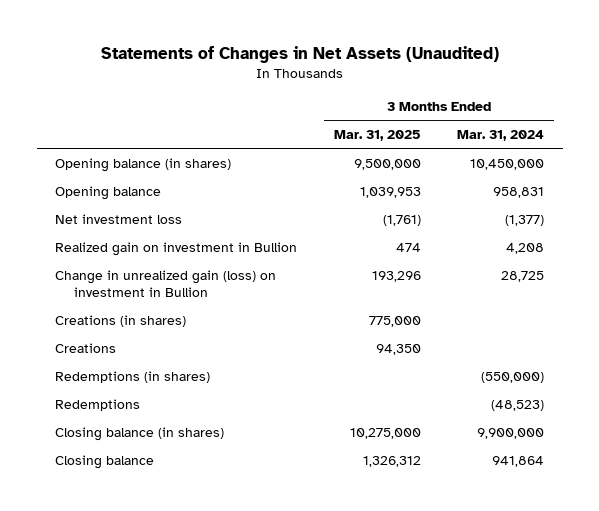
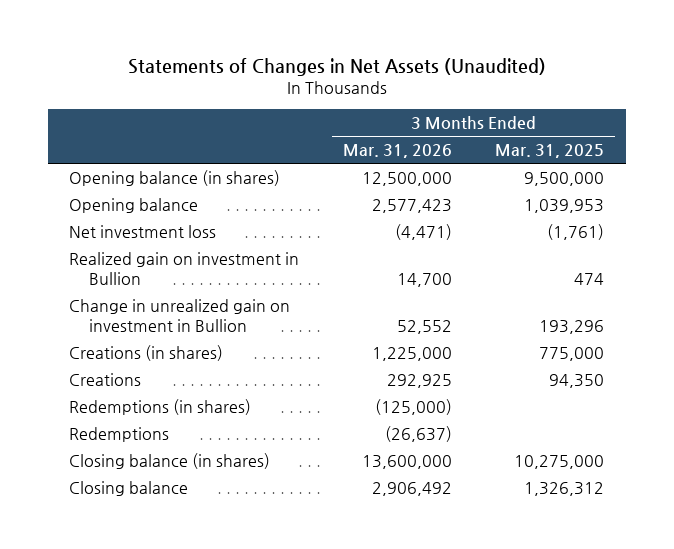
- | 3 Months Ended Mar. 31, 2025 | 3 Months Ended Mar. 31, 2024
+ | 3 Months Ended Mar. 31, 2026 | 3 Months Ended Mar. 31, 2025
- Change in unrealized gain (loss) on investment in Bullion | 193,296 | 28,725
+ Change in unrealized gain on investment in Bullion | 52,552 | 193,296

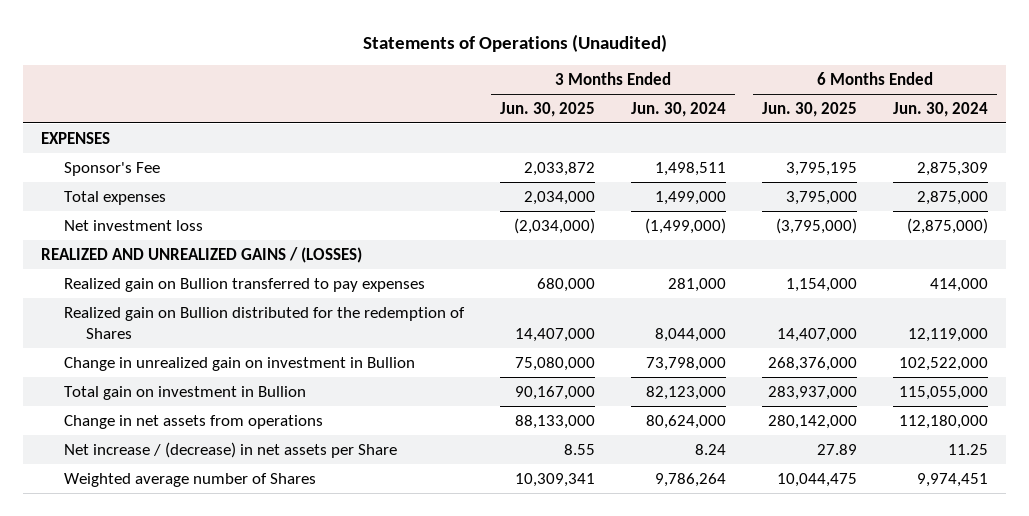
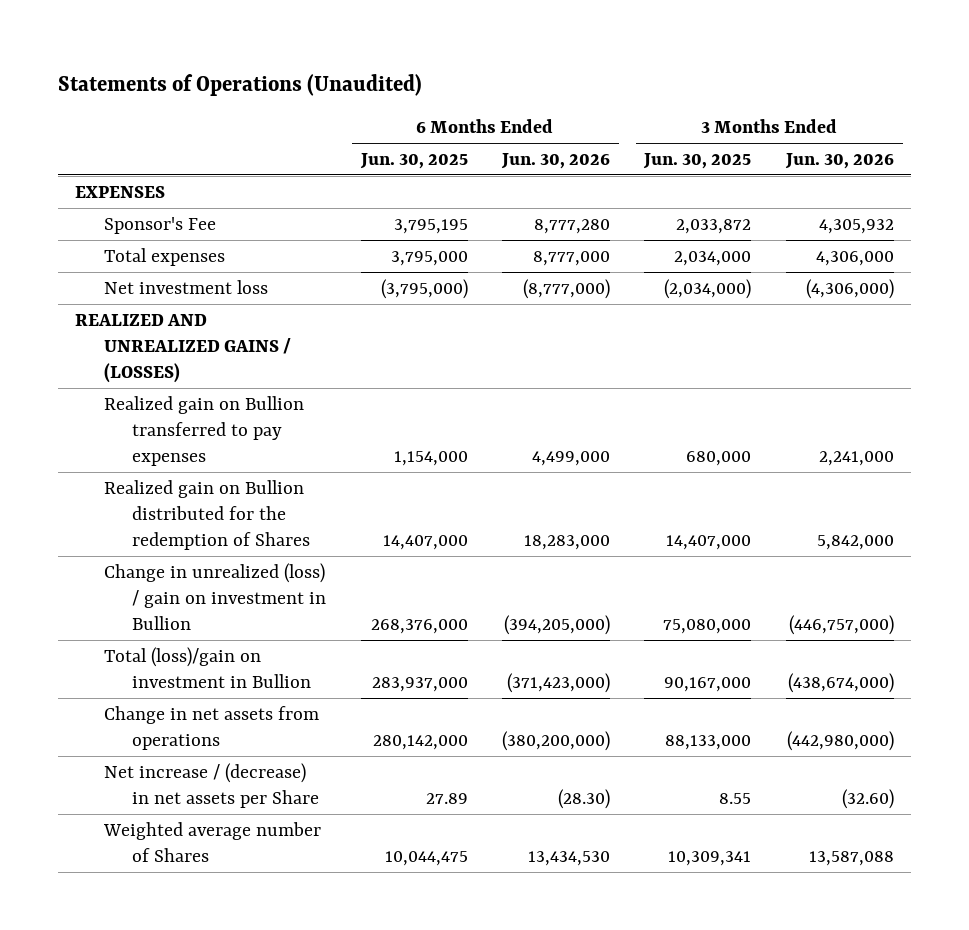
- | 3 Months Ended Jun. 30, 2025 | 3 Months Ended Jun. 30, 2024 | 6 Months Ended Jun. 30, 2025 | 6 Months Ended Jun. 30, 2024
+ | 6 Months Ended Jun. 30, 2025 | 6 Months Ended Jun. 30, 2026 | 3 Months Ended Jun. 30, 2025 | 3 Months Ended Jun. 30, 2026
- Change in unrealized gain on investment in Bullion | 75,080,000 | 73,798,000 | 268,376,000 | 102,522,000
- Total gain on investment in Bullion | 90,167,000 | 82,123,000 | 283,937,000 | 115,055,000
+ Change in unrealized (loss) / gain on investment in Bullion | 268,376,000 | (394,205,000) | 75,080,000 | (446,757,000)
+ Total (loss)/gain on investment in Bullion | 283,937,000 | (371,423,000) | 90,167,000 | (438,674,000)

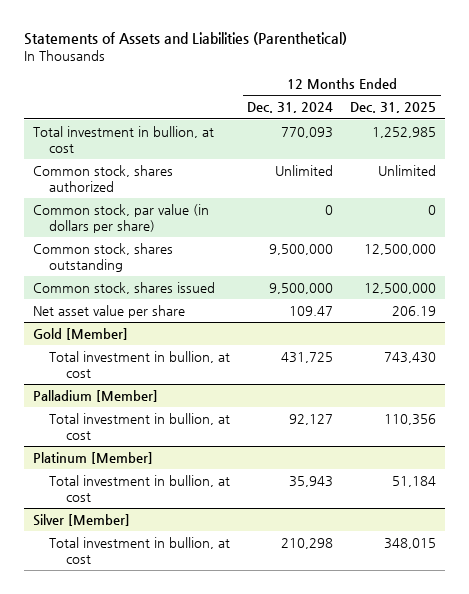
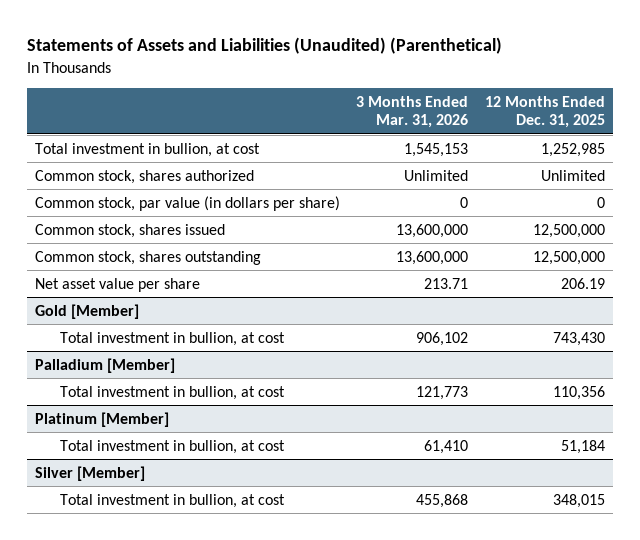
- Statements of Assets and Liabilities (Parenthetical)
+ Statements of Assets and Liabilities (Unaudited) (Parenthetical)
- | 12 Months Ended Dec. 31, 2024 | 12 Months Ended Dec. 31, 2025
+ | 3 Months Ended Mar. 31, 2026 | 12 Months Ended Dec. 31, 2025
moved down: Common stock, shares outstanding | 13,600,000 | 12,500,000

